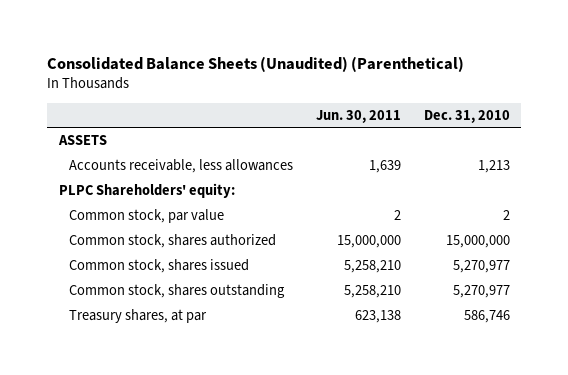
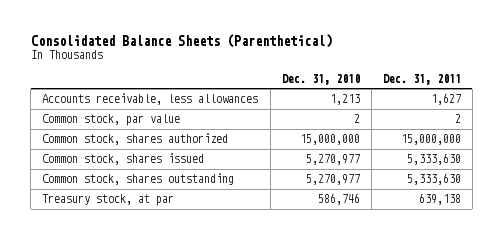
- Consolidated Balance Sheets (Unaudited) (Parenthetical)
+ Consolidated Balance Sheets (Parenthetical)
- | Jun. 30, 2011 | Dec. 31, 2010
+ | Dec. 31, 2010 | Dec. 31, 2011
- ASSETS
- PLPC Shareholders' equity:
- Treasury shares, at par | 623,138 | 586,746
+ Treasury stock, at par | 586,746 | 639,138

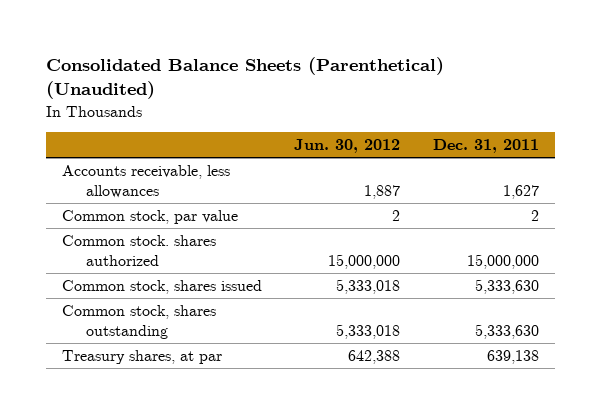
- Consolidated Balance Sheets (Parenthetical)
+ Consolidated Balance Sheets (Parenthetical) (Unaudited)
- | Dec. 31, 2010 | Dec. 31, 2011
+ | Jun. 30, 2012 | Dec. 31, 2011
- Common stock, shares authorized | 15,000,000 | 15,000,000
+ Common stock. shares authorized | 15,000,000 | 15,000,000
- Treasury stock, at par | 586,746 | 639,138
+ Treasury shares, at par | 642,388 | 639,138

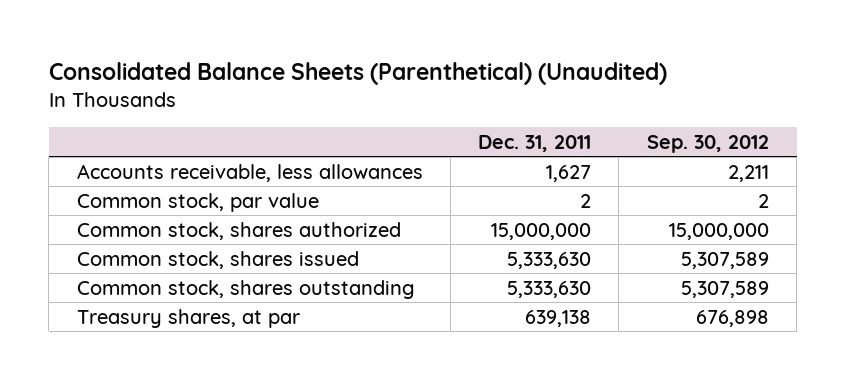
- | Jun. 30, 2012 | Dec. 31, 2011
+ | Dec. 31, 2011 | Sep. 30, 2012
- Common stock. shares authorized | 15,000,000 | 15,000,000
+ Common stock, shares authorized | 15,000,000 | 15,000,000

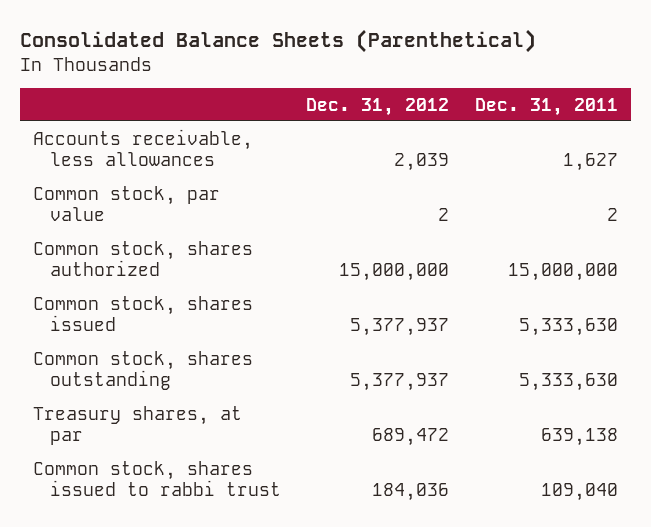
- Consolidated Balance Sheets (Parenthetical) (Unaudited)
+ Consolidated Balance Sheets (Parenthetical)
- | Dec. 31, 2011 | Sep. 30, 2012
+ | Dec. 31, 2012 | Dec. 31, 2011
+ Common stock, shares issued to rabbi trust | 184,036 | 109,040

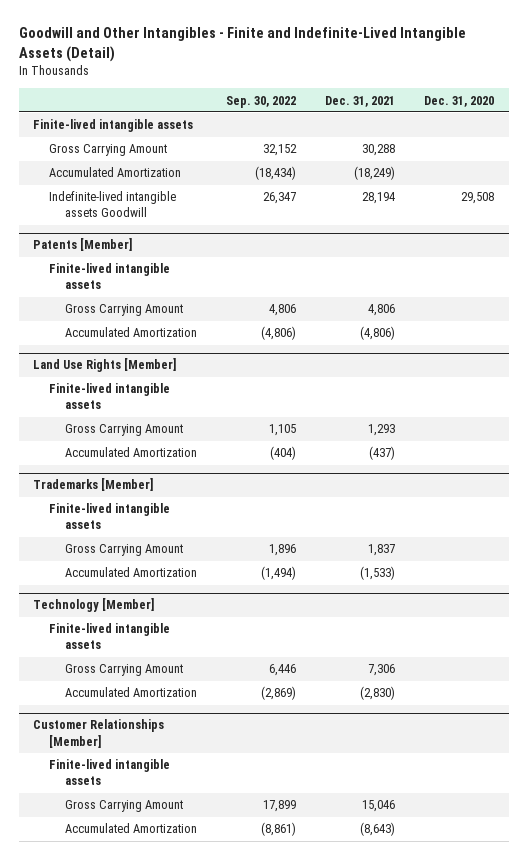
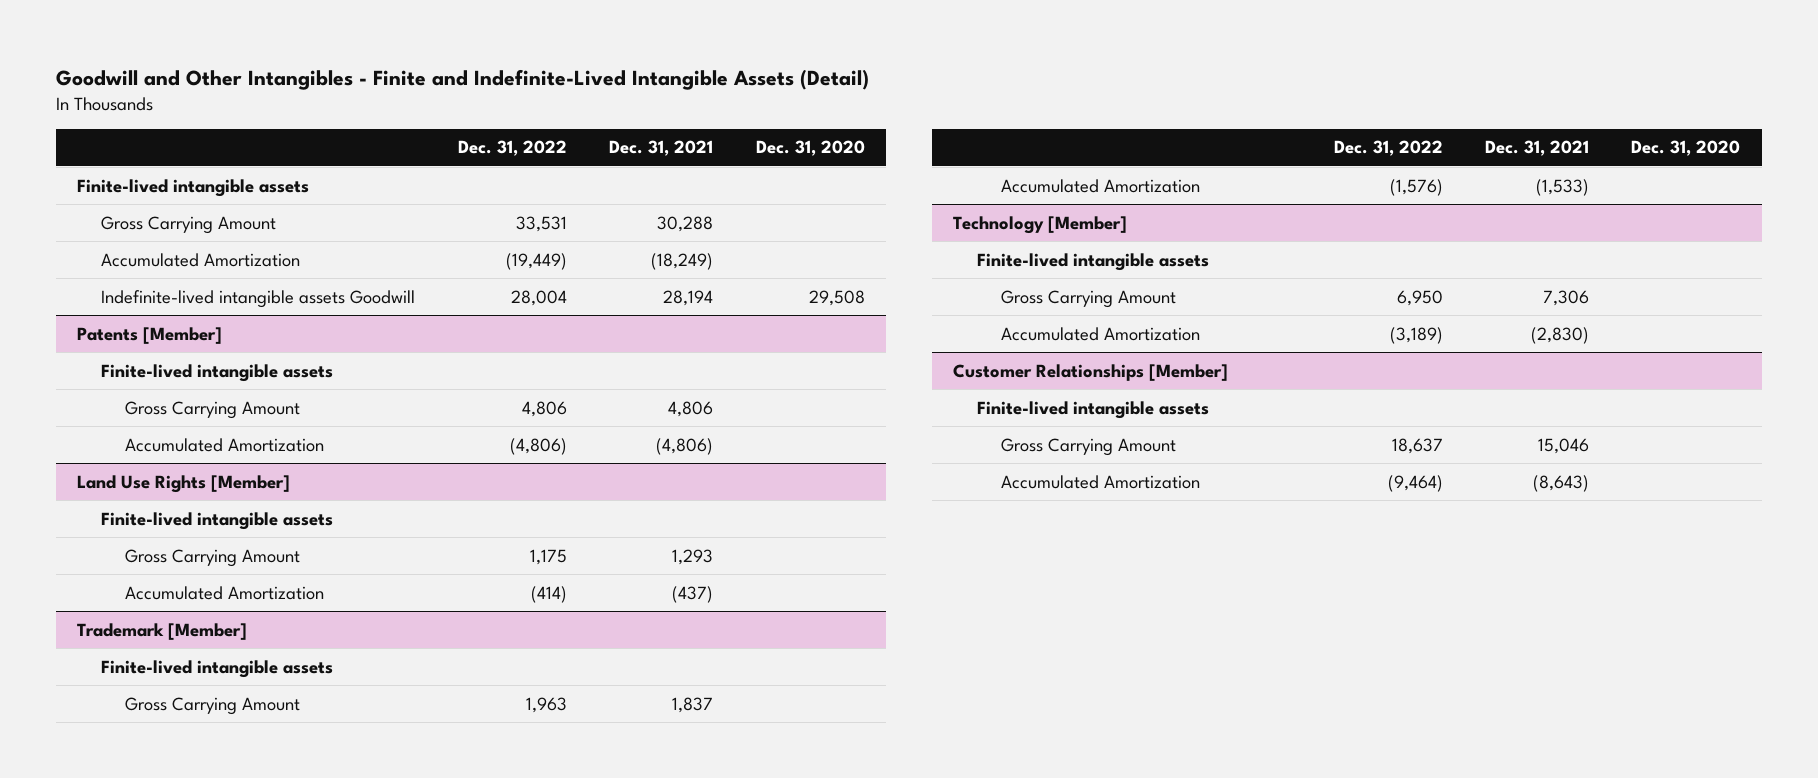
- | Sep. 30, 2022 | Dec. 31, 2021 | Dec. 31, 2020
+ | Dec. 31, 2022 | Dec. 31, 2021 | Dec. 31, 2020
- Trademarks [Member]
+ Trademark [Member]

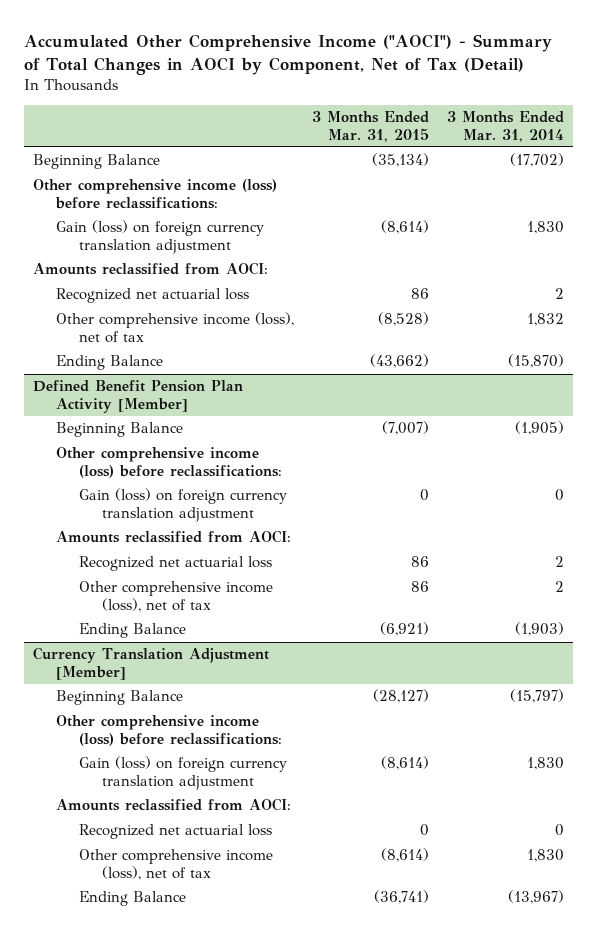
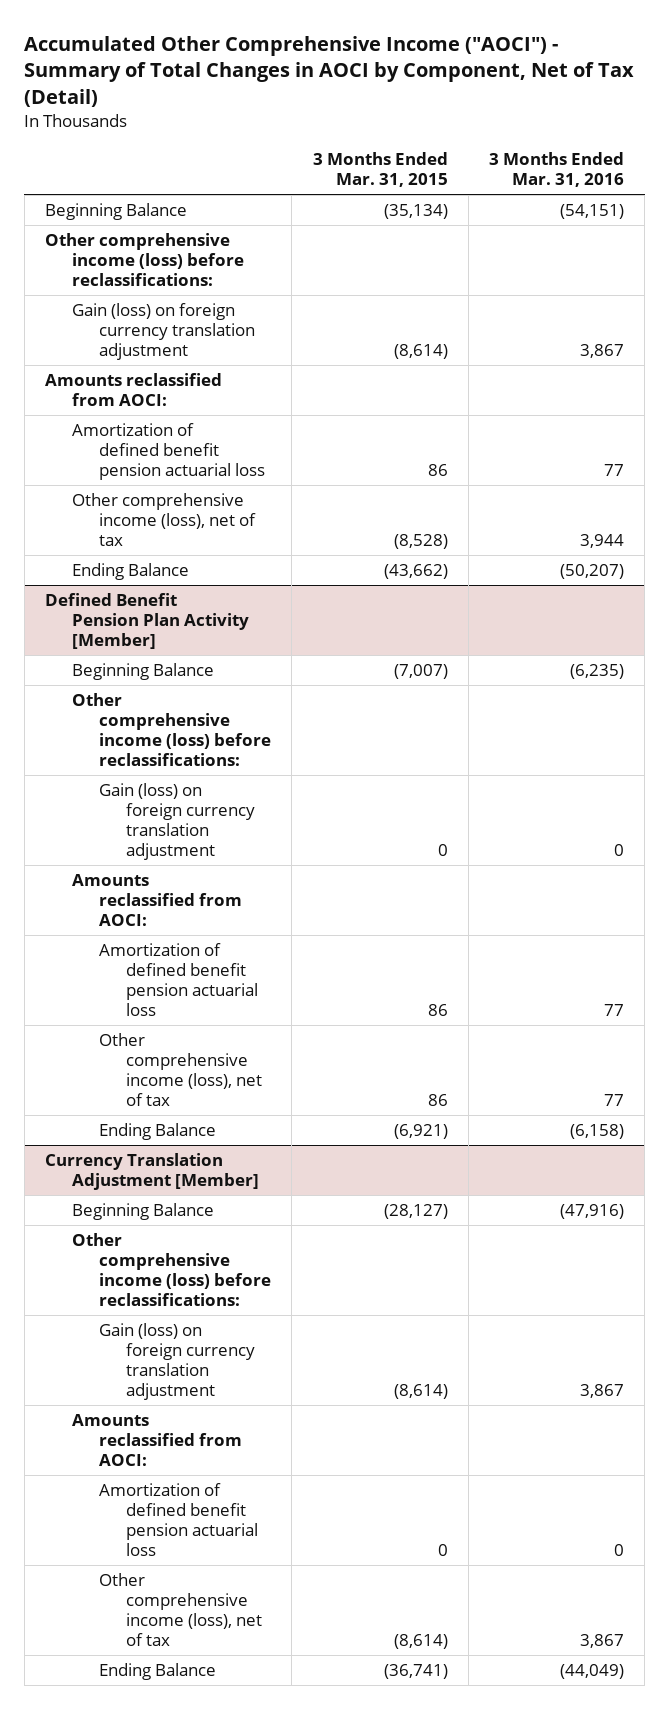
- | 3 Months Ended Mar. 31, 2015 | 3 Months Ended Mar. 31, 2014
+ | 3 Months Ended Mar. 31, 2015 | 3 Months Ended Mar. 31, 2016
- Recognized net actuarial loss | 86 | 2
+ Amortization of defined benefit pension actuarial loss | 86 | 77
@ Defined Benefit Pension Plan Activity [Member]
- Recognized net actuarial loss | 86 | 2
+ Amortization of defined benefit pension actuarial loss | 86 | 77
@ Currency Translation Adjustment [Member]
- Recognized net actuarial loss | 0 | 0
+ Amortization of defined benefit pension actuarial loss | 0 | 0

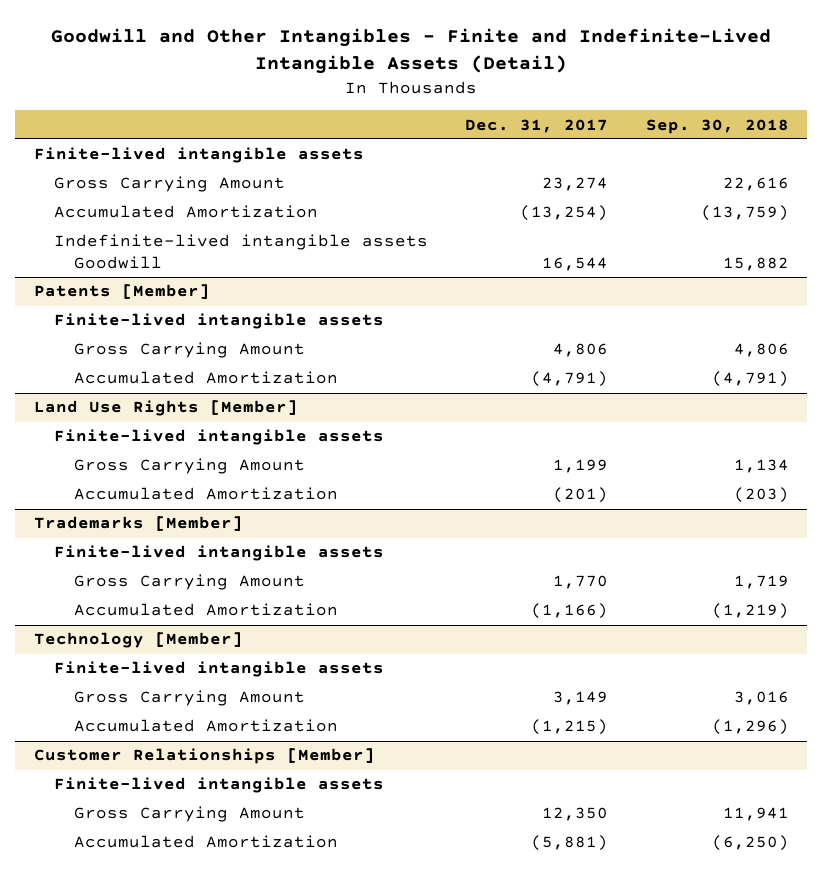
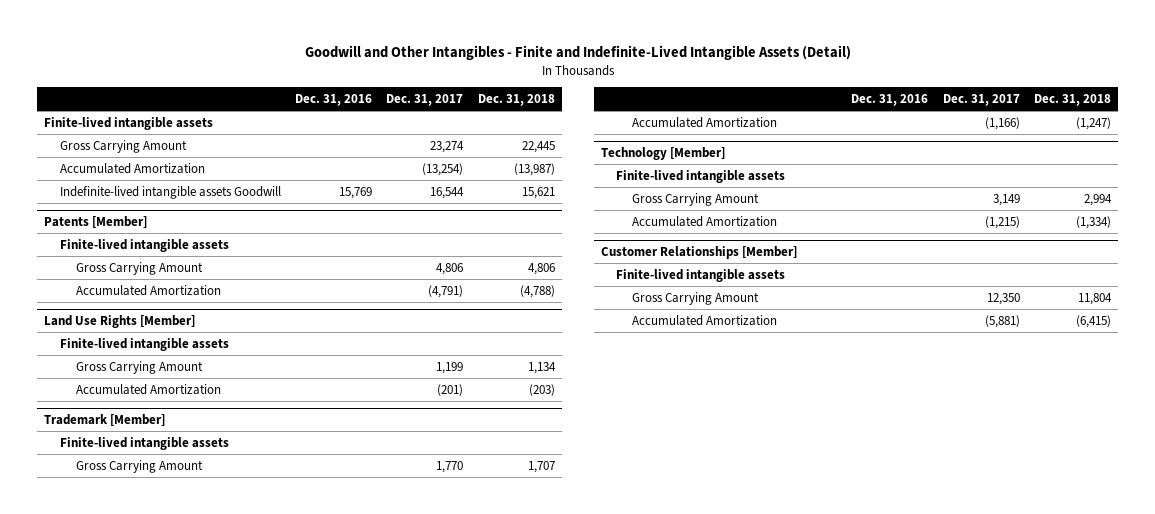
- | Dec. 31, 2017 | Sep. 30, 2018
+ | Dec. 31, 2016 | Dec. 31, 2017 | Dec. 31, 2018
- Trademarks [Member]
+ Trademark [Member]

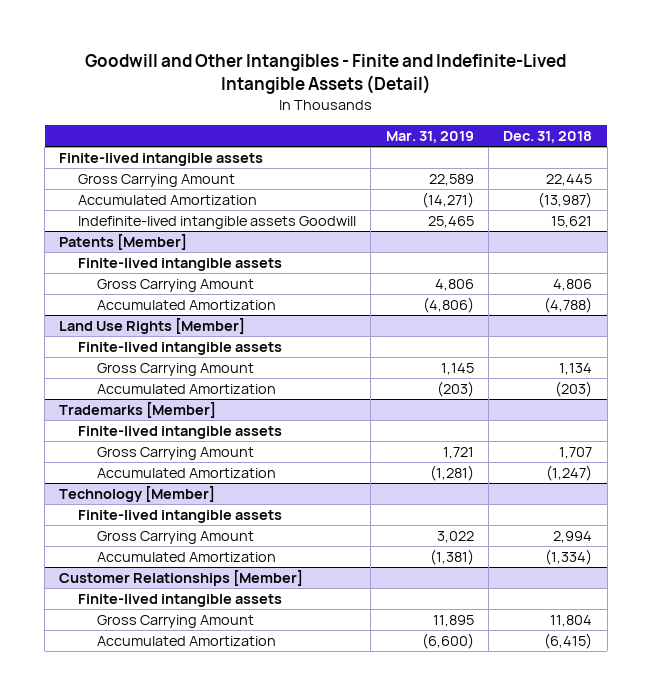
- | Dec. 31, 2016 | Dec. 31, 2017 | Dec. 31, 2018
+ | Mar. 31, 2019 | Dec. 31, 2018
- Trademark [Member]
+ Trademarks [Member]

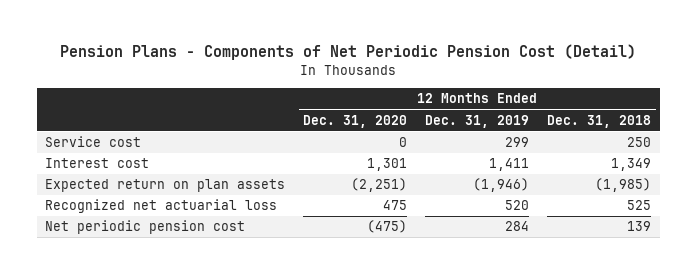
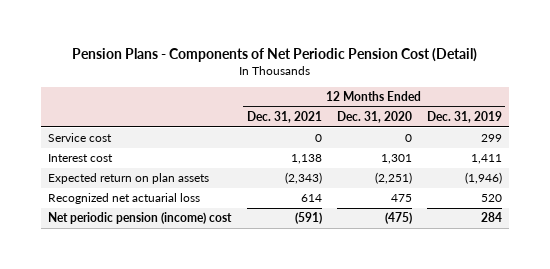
- | 12 Months Ended Dec. 31, 2020 | 12 Months Ended Dec. 31, 2019 | 12 Months Ended Dec. 31, 2018
+ | 12 Months Ended Dec. 31, 2021 | 12 Months Ended Dec. 31, 2020 | 12 Months Ended Dec. 31, 2019
- Net periodic pension cost | (475) | 284 | 139
+ Net periodic pension (income) cost | (591) | (475) | 284

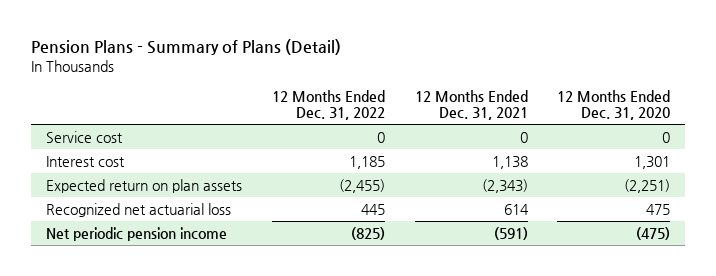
- Pension Plans - Components of Net Periodic Pension Cost (Detail)
+ Pension Plans - Summary of Plans (Detail)
- | 12 Months Ended Dec. 31, 2021 | 12 Months Ended Dec. 31, 2020 | 12 Months Ended Dec. 31, 2019
+ | 12 Months Ended Dec. 31, 2022 | 12 Months Ended Dec. 31, 2021 | 12 Months Ended Dec. 31, 2020
- Net periodic pension (income) cost | (591) | (475) | 284
+ Net periodic pension income | (825) | (591) | (475)

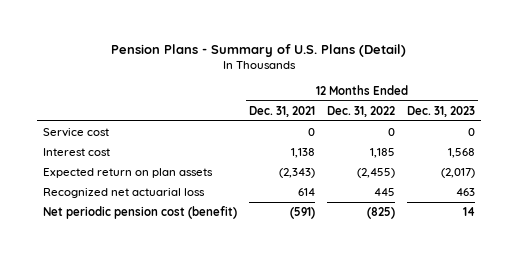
- Pension Plans - Summary of Plans (Detail)
+ Pension Plans - Summary of U.S. Plans (Detail)
- | 12 Months Ended Dec. 31, 2022 | 12 Months Ended Dec. 31, 2021 | 12 Months Ended Dec. 31, 2020
+ | 12 Months Ended Dec. 31, 2021 | 12 Months Ended Dec. 31, 2022 | 12 Months Ended Dec. 31, 2023
- Net periodic pension income | (825) | (591) | (475)
+ Net periodic pension cost (benefit) | (591) | (825) | 14

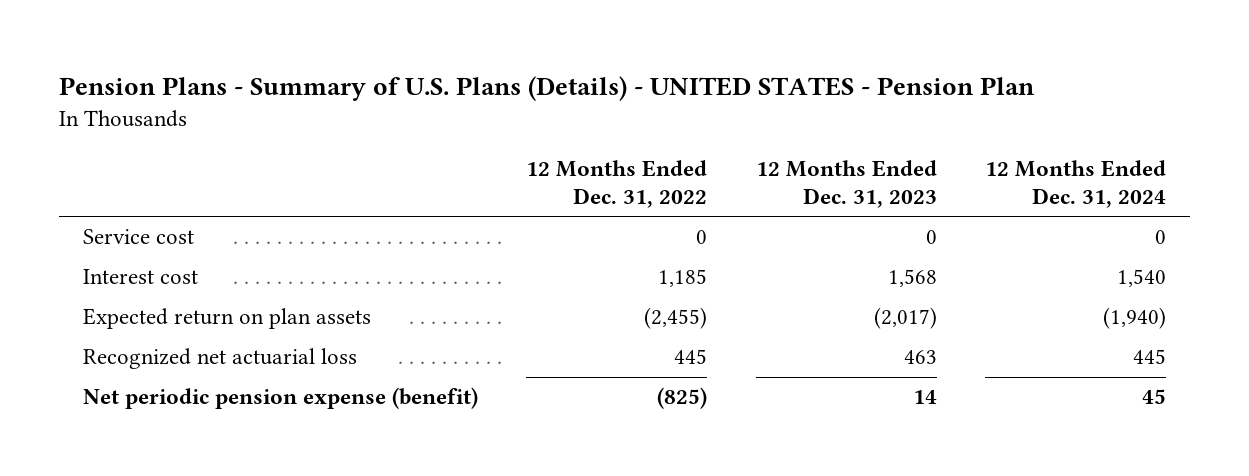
- Pension Plans - Summary of U.S. Plans (Detail)
+ Pension Plans - Summary of U.S. Plans (Details) - UNITED STATES - Pension Plan
- | 12 Months Ended Dec. 31, 2021 | 12 Months Ended Dec. 31, 2022 | 12 Months Ended Dec. 31, 2023
+ | 12 Months Ended Dec. 31, 2022 | 12 Months Ended Dec. 31, 2023 | 12 Months Ended Dec. 31, 2024
- Net periodic pension cost (benefit) | (591) | (825) | 14
+ Net periodic pension expense (benefit) | (825) | 14 | 45

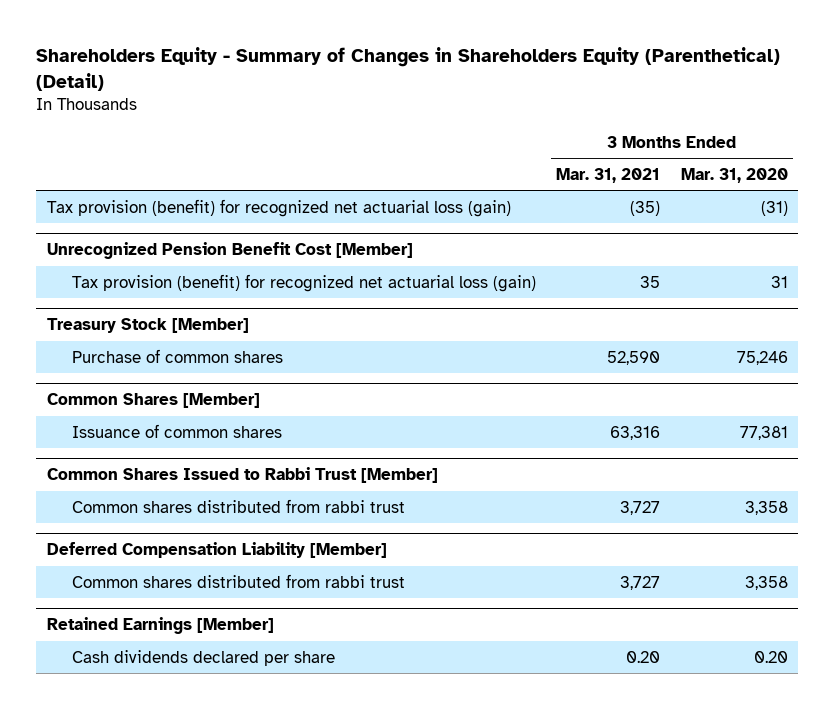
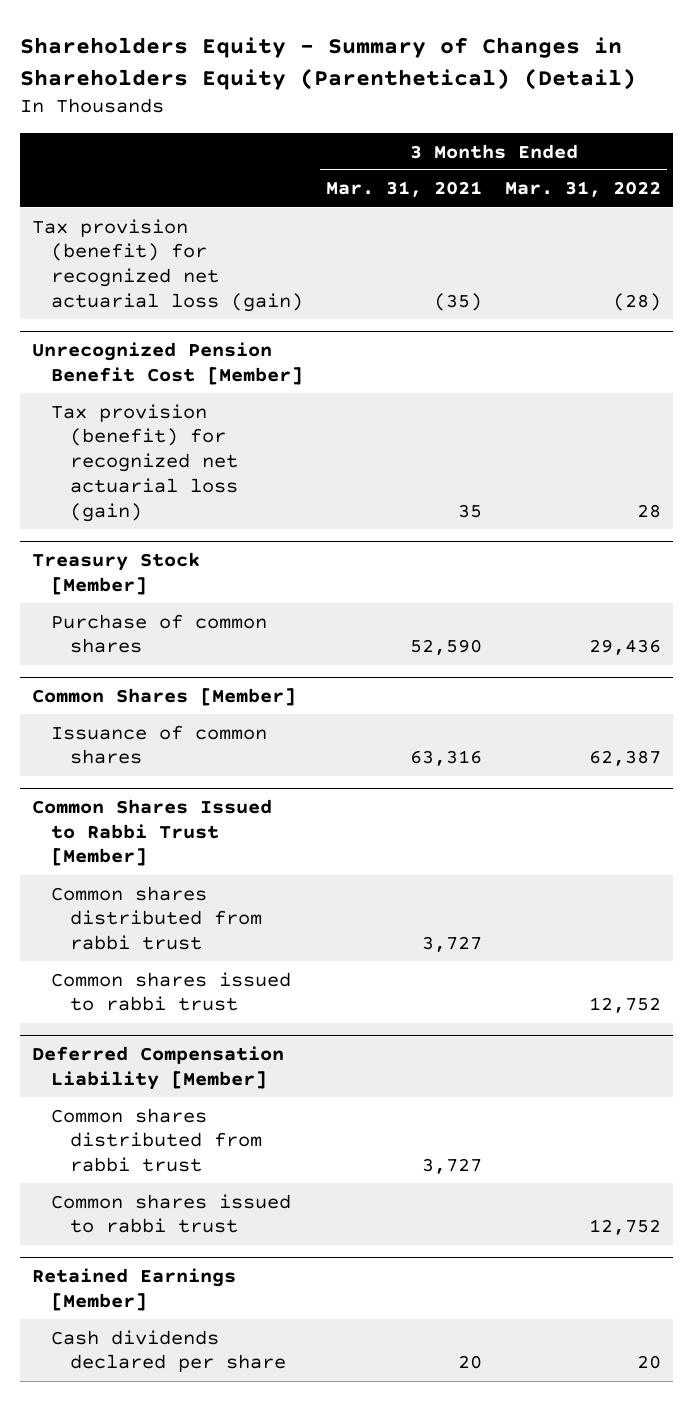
- | 3 Months Ended Mar. 31, 2021 | 3 Months Ended Mar. 31, 2020
+ | 3 Months Ended Mar. 31, 2021 | 3 Months Ended Mar. 31, 2022
@ Common Shares Issued to Rabbi Trust [Member]
+ Common shares issued to rabbi trust | | 12,752
@ Deferred Compensation Liability [Member]
+ Common shares issued to rabbi trust | | 12,752
@ Retained Earnings [Member]
- Cash dividends declared per share | 0.20 | 0.20
+ Cash dividends declared per share | 20 | 20

